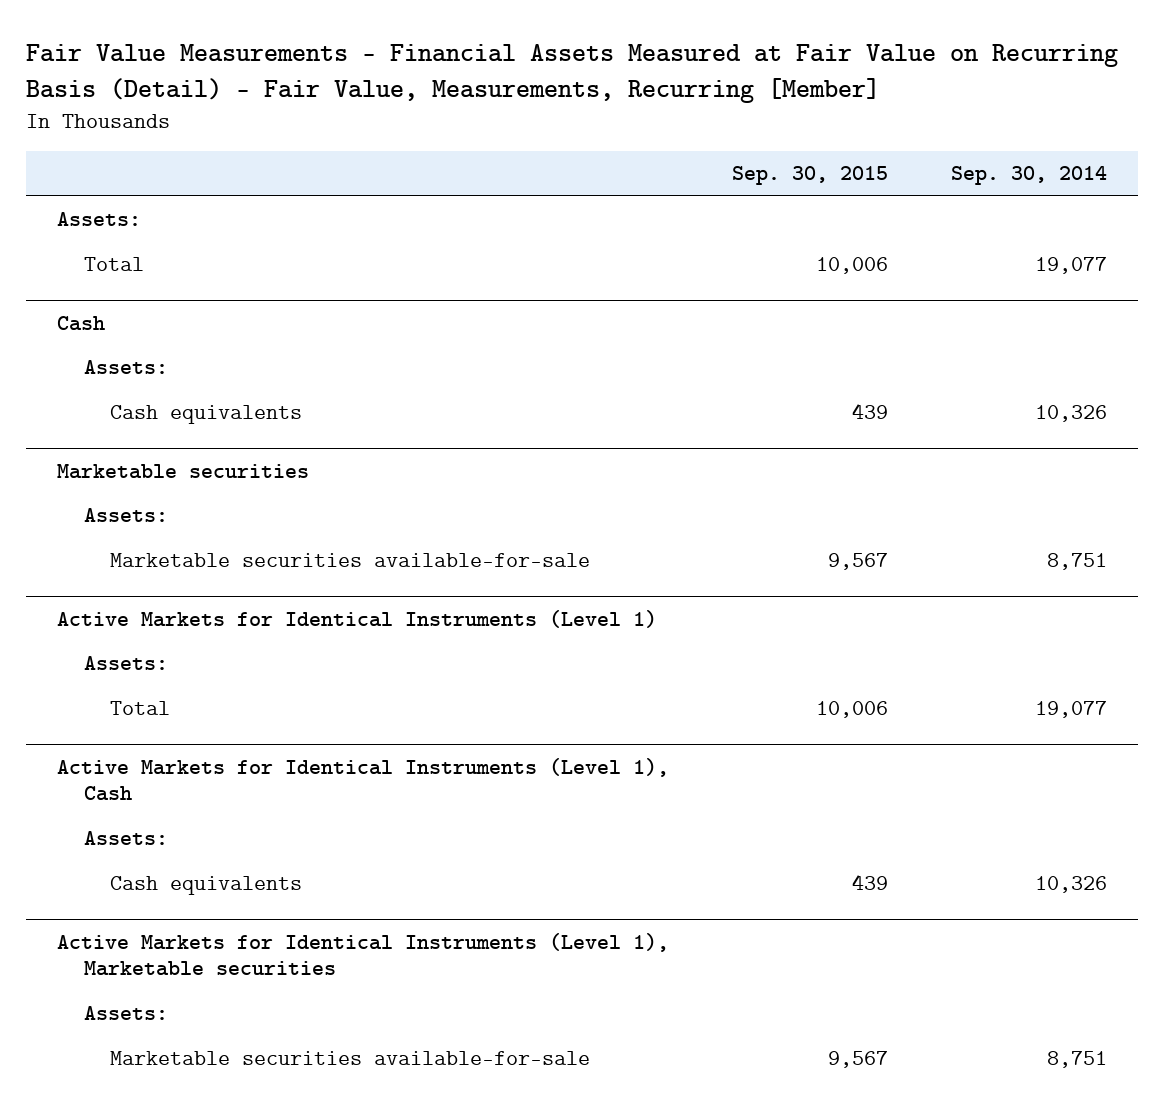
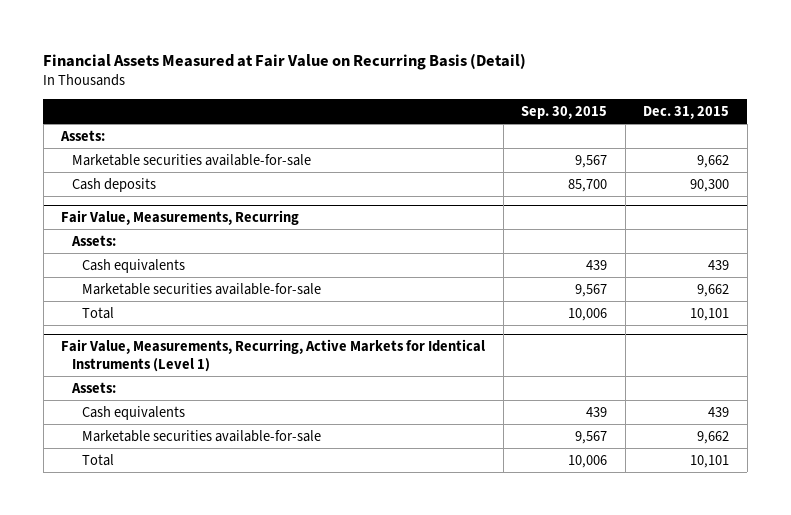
- Fair Value Measurements - Financial Assets Measured at Fair Value on Recurring Basis (Detail) - Fair Value, Measurements, Recurring [Member]
+ Financial Assets Measured at Fair Value on Recurring Basis (Detail)
- | Sep. 30, 2015 | Sep. 30, 2014
+ | Sep. 30, 2015 | Dec. 31, 2015
- Total | 10,006 | 19,077
- Cash
+ Marketable securities available-for-sale | 9,567 | 9,662
+ Cash deposits | 85,700 | 90,300
+ Fair Value, Measurements, Recurring
- Marketable securities
- Assets:
- Active Markets for Identical Instruments (Level 1)
- Assets:
- Active Markets for Identical Instruments (Level 1), Cash
+ Fair Value, Measurements, Recurring, Active Markets for Identical Instruments (Level 1)
- Active Markets for Identical Instruments (Level 1), Marketable securities
- Assets:
+ Total | 10,006 | 10,101

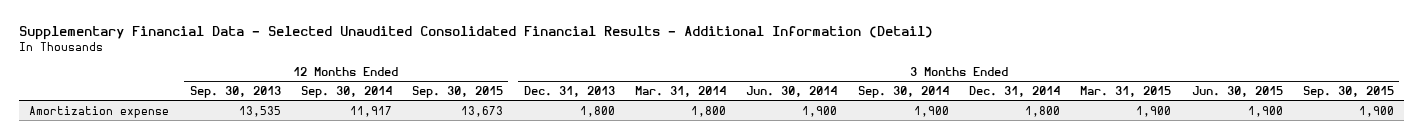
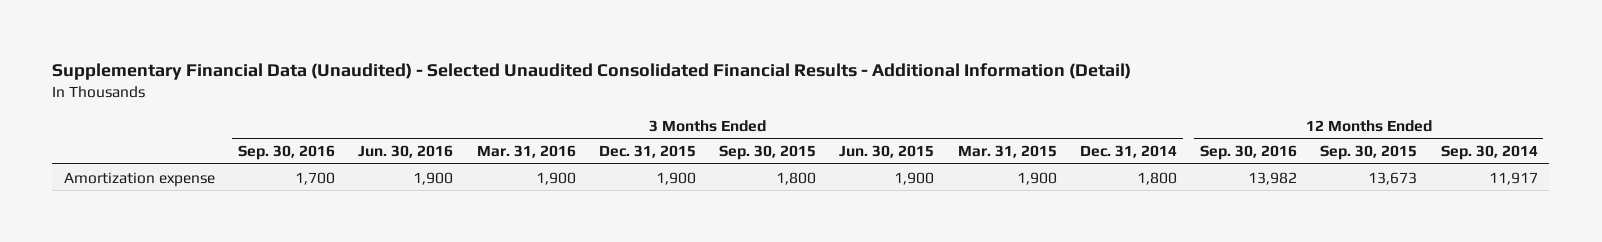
- Supplementary Financial Data - Selected Unaudited Consolidated Financial Results - Additional Information (Detail)
+ Supplementary Financial Data (Unaudited) - Selected Unaudited Consolidated Financial Results - Additional Information (Detail)
- | 12 Months Ended Sep. 30, 2013 | 12 Months Ended Sep. 30, 2014 | 12 Months Ended Sep. 30, 2015 | 3 Months Ended Dec. 31, 2013 | 3 Months Ended Mar. 31, 2014 | 3 Months Ended Jun. 30, 2014 | 3 Months Ended Sep. 30, 2014 | 3 Months Ended Dec. 31, 2014 | 3 Months Ended Mar. 31, 2015 | 3 Months Ended Jun. 30, 2015 | 3 Months Ended Sep. 30, 2015
+ | 3 Months Ended Sep. 30, 2016 | 3 Months Ended Jun. 30, 2016 | 3 Months Ended Mar. 31, 2016 | 3 Months Ended Dec. 31, 2015 | 3 Months Ended Sep. 30, 2015 | 3 Months Ended Jun. 30, 2015 | 3 Months Ended Mar. 31, 2015 | 3 Months Ended Dec. 31, 2014 | 12 Months Ended Sep. 30, 2016 | 12 Months Ended Sep. 30, 2015 | 12 Months Ended Sep. 30, 2014
- Amortization expense | 13,535 | 11,917 | 13,673 | 1,800 | 1,800 | 1,900 | 1,900 | 1,800 | 1,900 | 1,900 | 1,900
+ Amortization expense | 1,700 | 1,900 | 1,900 | 1,900 | 1,800 | 1,900 | 1,900 | 1,800 | 13,982 | 13,673 | 11,917

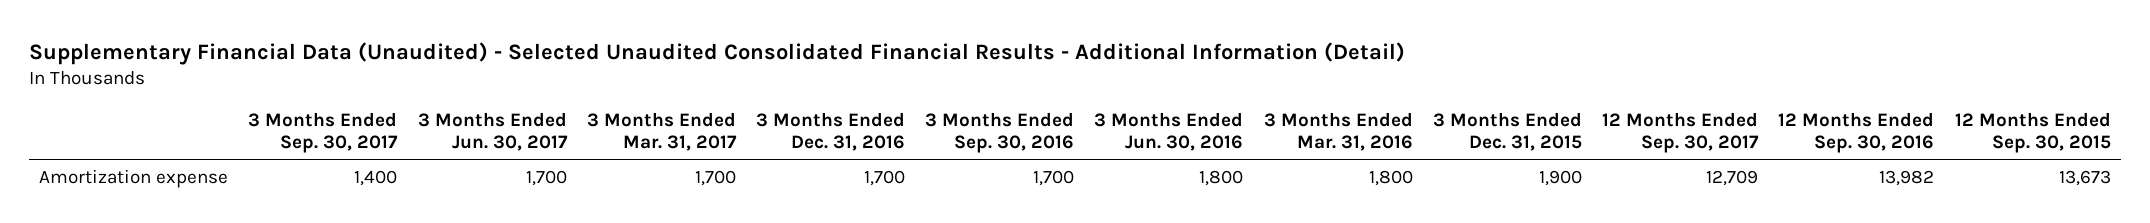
- | 3 Months Ended Sep. 30, 2016 | 3 Months Ended Jun. 30, 2016 | 3 Months Ended Mar. 31, 2016 | 3 Months Ended Dec. 31, 2015 | 3 Months Ended Sep. 30, 2015 | 3 Months Ended Jun. 30, 2015 | 3 Months Ended Mar. 31, 2015 | 3 Months Ended Dec. 31, 2014 | 12 Months Ended Sep. 30, 2016 | 12 Months Ended Sep. 30, 2015 | 12 Months Ended Sep. 30, 2014
+ | 3 Months Ended Sep. 30, 2017 | 3 Months Ended Jun. 30, 2017 | 3 Months Ended Mar. 31, 2017 | 3 Months Ended Dec. 31, 2016 | 3 Months Ended Sep. 30, 2016 | 3 Months Ended Jun. 30, 2016 | 3 Months Ended Mar. 31, 2016 | 3 Months Ended Dec. 31, 2015 | 12 Months Ended Sep. 30, 2017 | 12 Months Ended Sep. 30, 2016 | 12 Months Ended Sep. 30, 2015
- Amortization expense | 1,700 | 1,900 | 1,900 | 1,900 | 1,800 | 1,900 | 1,900 | 1,800 | 13,982 | 13,673 | 11,917
+ Amortization expense | 1,400 | 1,700 | 1,700 | 1,700 | 1,700 | 1,800 | 1,800 | 1,900 | 12,709 | 13,982 | 13,673

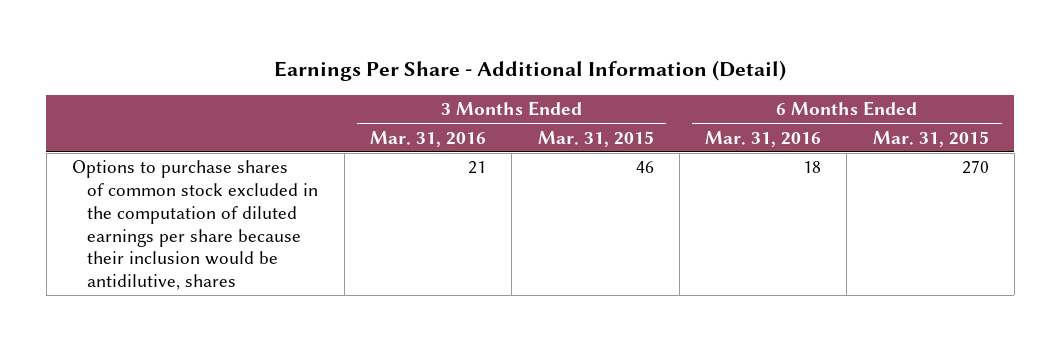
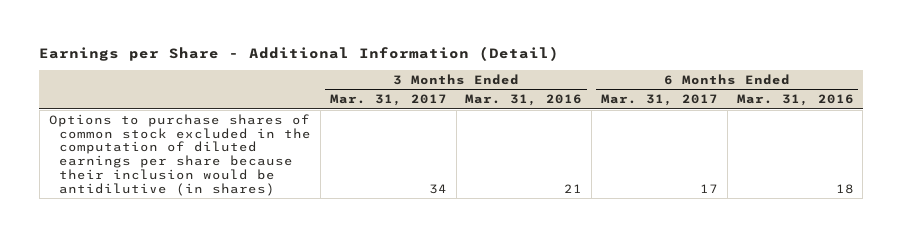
- Earnings Per Share - Additional Information (Detail)
+ Earnings per Share - Additional Information (Detail)
- | 3 Months Ended Mar. 31, 2016 | 3 Months Ended Mar. 31, 2015 | 6 Months Ended Mar. 31, 2016 | 6 Months Ended Mar. 31, 2015
+ | 3 Months Ended Mar. 31, 2017 | 3 Months Ended Mar. 31, 2016 | 6 Months Ended Mar. 31, 2017 | 6 Months Ended Mar. 31, 2016
- Options to purchase shares of common stock excluded in the computation of diluted earnings per share because their inclusion would be antidilutive, shares | 21 | 46 | 18 | 270
+ Options to purchase shares of common stock excluded in the computation of diluted earnings per share because their inclusion would be antidilutive (in shares) | 34 | 21 | 17 | 18

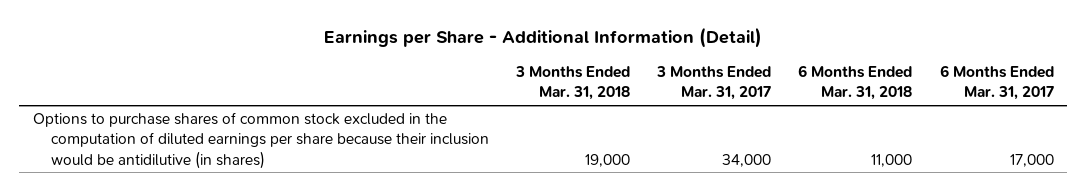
- | 3 Months Ended Mar. 31, 2017 | 3 Months Ended Mar. 31, 2016 | 6 Months Ended Mar. 31, 2017 | 6 Months Ended Mar. 31, 2016
+ | 3 Months Ended Mar. 31, 2018 | 3 Months Ended Mar. 31, 2017 | 6 Months Ended Mar. 31, 2018 | 6 Months Ended Mar. 31, 2017
- Options to purchase shares of common stock excluded in the computation of diluted earnings per share because their inclusion would be antidilutive (in shares) | 34 | 21 | 17 | 18
+ Options to purchase shares of common stock excluded in the computation of diluted earnings per share because their inclusion would be antidilutive (in shares) | 19,000 | 34,000 | 11,000 | 17,000

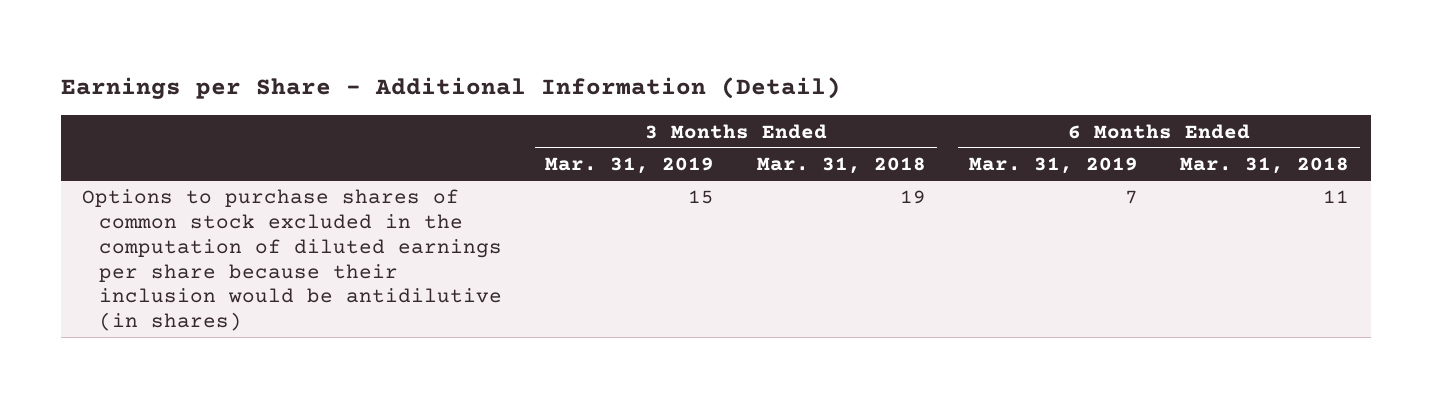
- | 3 Months Ended Mar. 31, 2018 | 3 Months Ended Mar. 31, 2017 | 6 Months Ended Mar. 31, 2018 | 6 Months Ended Mar. 31, 2017
+ | 3 Months Ended Mar. 31, 2019 | 3 Months Ended Mar. 31, 2018 | 6 Months Ended Mar. 31, 2019 | 6 Months Ended Mar. 31, 2018
- Options to purchase shares of common stock excluded in the computation of diluted earnings per share because their inclusion would be antidilutive (in shares) | 19,000 | 34,000 | 11,000 | 17,000
+ Options to purchase shares of common stock excluded in the computation of diluted earnings per share because their inclusion would be antidilutive (in shares) | 15 | 19 | 7 | 11

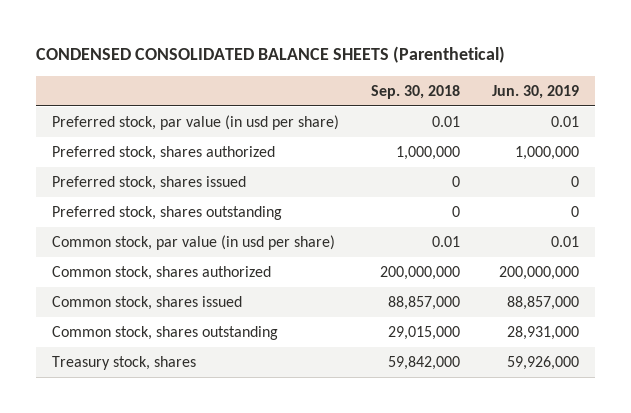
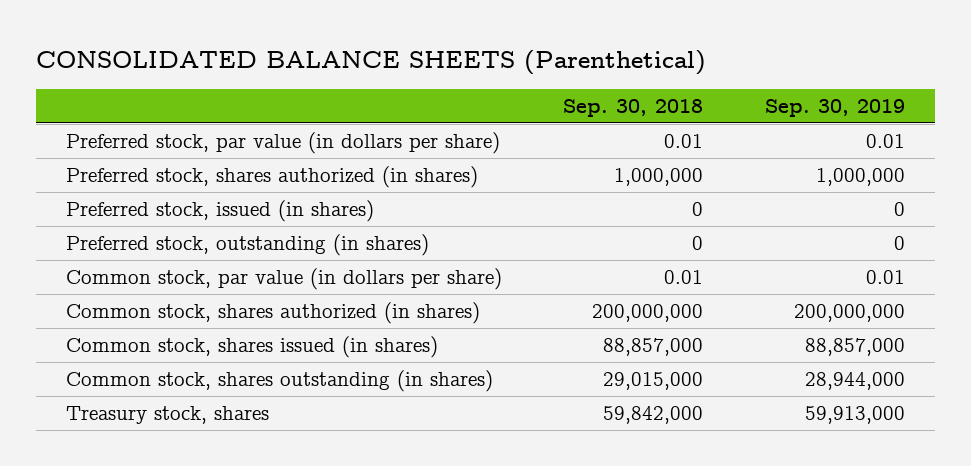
- CONDENSED CONSOLIDATED BALANCE SHEETS (Parenthetical)
+ CONSOLIDATED BALANCE SHEETS (Parenthetical)
- | Sep. 30, 2018 | Jun. 30, 2019
+ | Sep. 30, 2018 | Sep. 30, 2019
- Preferred stock, par value (in usd per share) | 0.01 | 0.01
- Preferred stock, shares authorized | 1,000,000 | 1,000,000
- Preferred stock, shares issued | 0 | 0
- Preferred stock, shares outstanding | 0 | 0
- Common stock, par value (in usd per share) | 0.01 | 0.01
- Common stock, shares authorized | 200,000,000 | 200,000,000
- Common stock, shares issued | 88,857,000 | 88,857,000
- Common stock, shares outstanding | 29,015,000 | 28,931,000
+ Preferred stock, par value (in dollars per share) | 0.01 | 0.01
+ Preferred stock, shares authorized (in shares) | 1,000,000 | 1,000,000
+ Preferred stock, issued (in shares) | 0 | 0
+ Preferred stock, outstanding (in shares) | 0 | 0
+ Common stock, par value (in dollars per share) | 0.01 | 0.01
+ Common stock, shares authorized (in shares) | 200,000,000 | 200,000,000
+ Common stock, shares issued (in shares) | 88,857,000 | 88,857,000
+ Common stock, shares outstanding (in shares) | 29,015,000 | 28,944,000

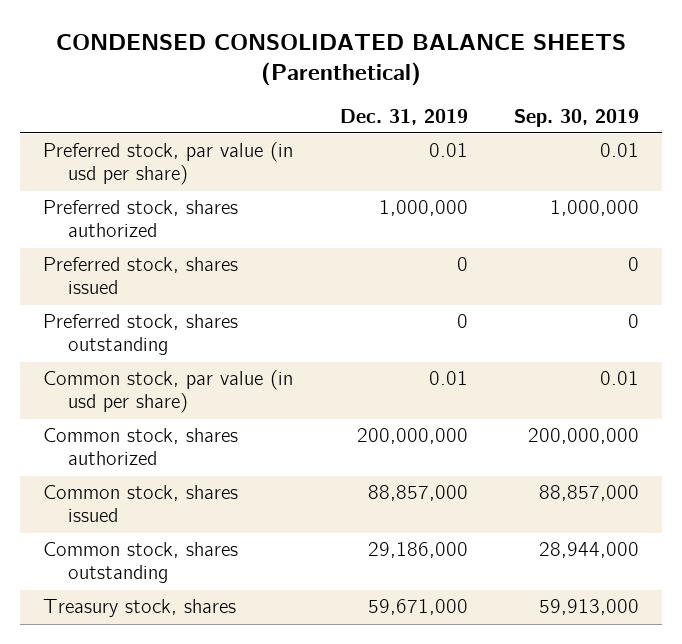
- CONSOLIDATED BALANCE SHEETS (Parenthetical)
+ CONDENSED CONSOLIDATED BALANCE SHEETS (Parenthetical)
- | Sep. 30, 2018 | Sep. 30, 2019
+ | Dec. 31, 2019 | Sep. 30, 2019
- Preferred stock, par value (in dollars per share) | 0.01 | 0.01
- Preferred stock, shares authorized (in shares) | 1,000,000 | 1,000,000
- Preferred stock, issued (in shares) | 0 | 0
- Preferred stock, outstanding (in shares) | 0 | 0
- Common stock, par value (in dollars per share) | 0.01 | 0.01
- Common stock, shares authorized (in shares) | 200,000,000 | 200,000,000
- Common stock, shares issued (in shares) | 88,857,000 | 88,857,000
- Common stock, shares outstanding (in shares) | 29,015,000 | 28,944,000
+ Preferred stock, par value (in usd per share) | 0.01 | 0.01
+ Preferred stock, shares authorized | 1,000,000 | 1,000,000
+ Preferred stock, shares issued | 0 | 0
+ Preferred stock, shares outstanding | 0 | 0
+ Common stock, par value (in usd per share) | 0.01 | 0.01
+ Common stock, shares authorized | 200,000,000 | 200,000,000
+ Common stock, shares issued | 88,857,000 | 88,857,000
+ Common stock, shares outstanding | 29,186,000 | 28,944,000

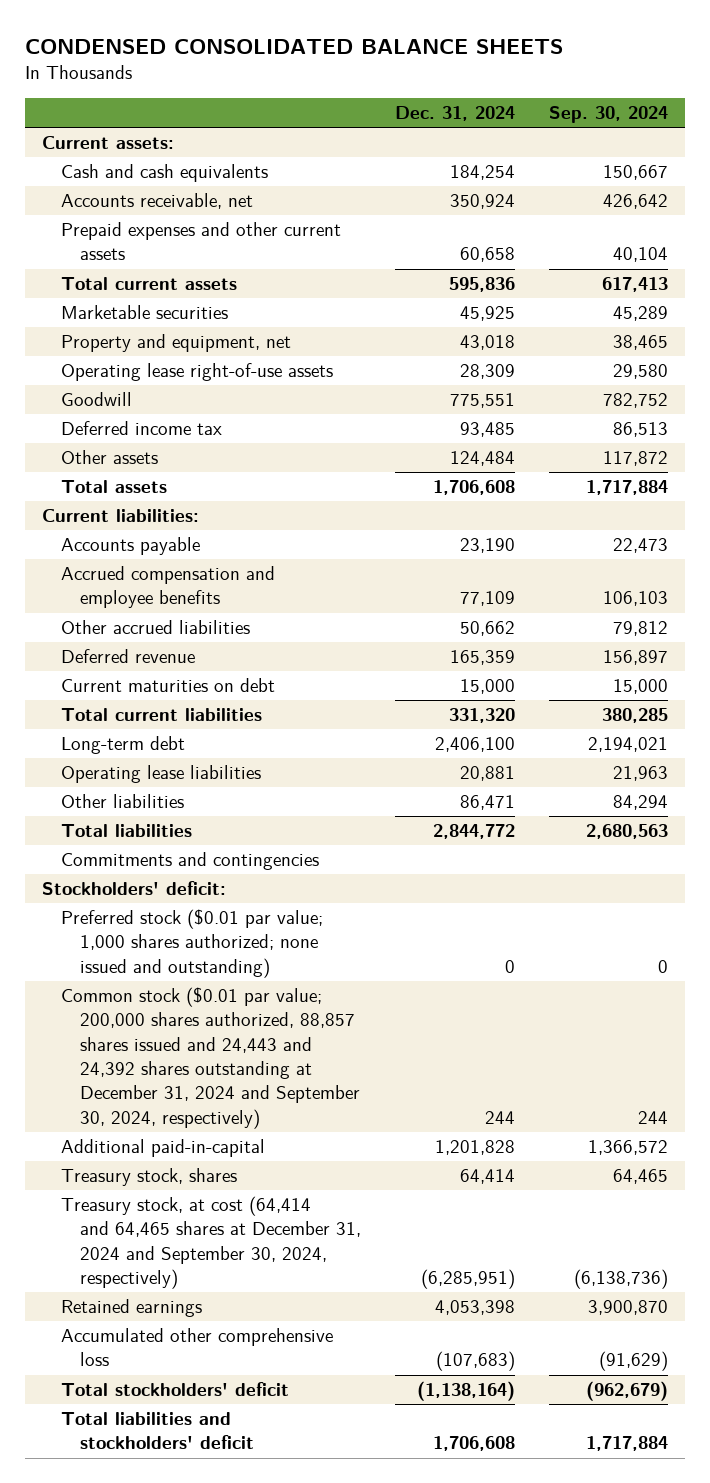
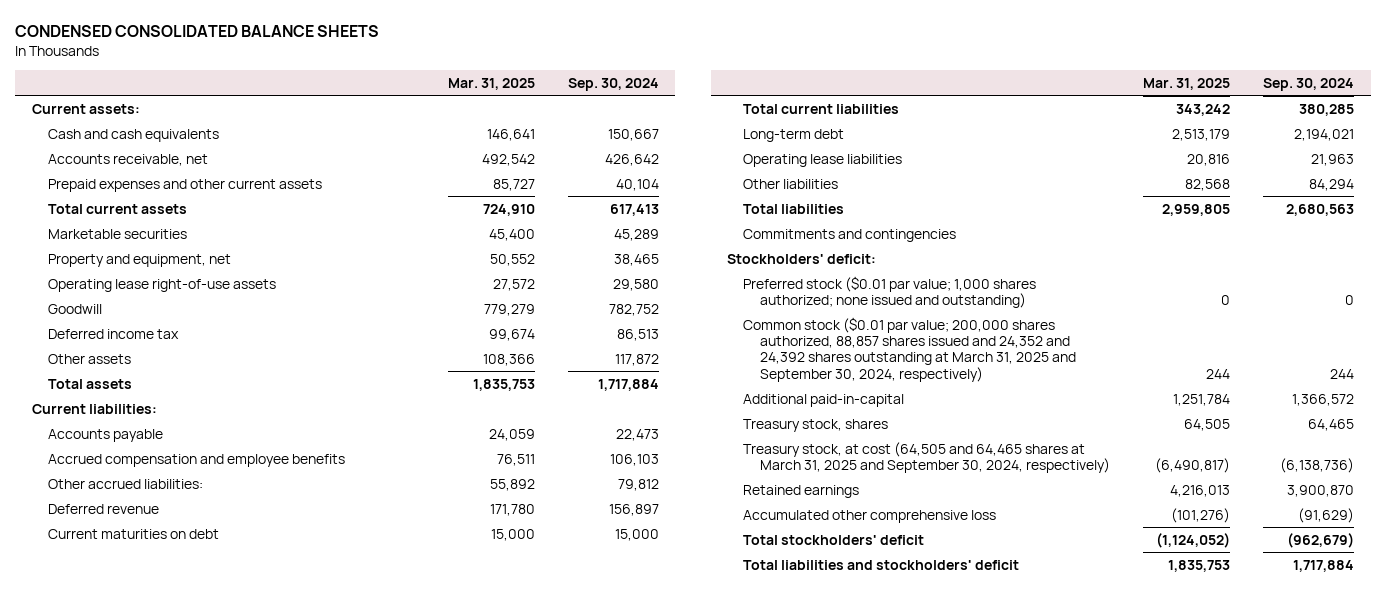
- | Dec. 31, 2024 | Sep. 30, 2024
+ | Mar. 31, 2025 | Sep. 30, 2024
- Other accrued liabilities | 50,662 | 79,812
+ Other accrued liabilities: | 55,892 | 79,812
- Common stock ($0.01 par value; 200,000 shares authorized, 88,857 shares issued and 24,443 and 24,392 shares outstanding at December 31, 2024 and September 30, 2024, respectively) | 244 | 244
+ Common stock ($0.01 par value; 200,000 shares authorized, 88,857 shares issued and 24,352 and 24,392 shares outstanding at March 31, 2025 and September 30, 2024, respectively) | 244 | 244
- Treasury stock, at cost (64,414 and 64,465 shares at December 31, 2024 and September 30, 2024, respectively) | (6,285,951) | (6,138,736)
+ Treasury stock, at cost (64,505 and 64,465 shares at March 31, 2025 and September 30, 2024, respectively) | (6,490,817) | (6,138,736)

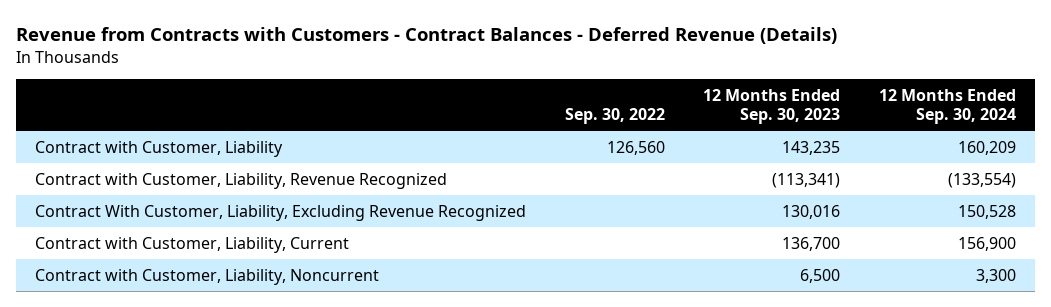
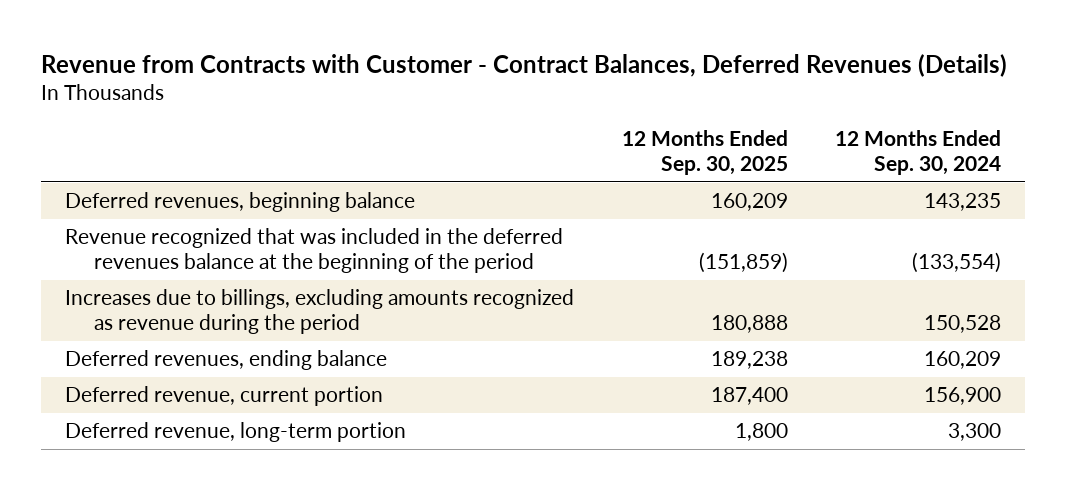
- Revenue from Contracts with Customers - Contract Balances - Deferred Revenue (Details)
+ Revenue from Contracts with Customer - Contract Balances, Deferred Revenues (Details)
- | Sep. 30, 2022 | 12 Months Ended Sep. 30, 2023 | 12 Months Ended Sep. 30, 2024
+ | 12 Months Ended Sep. 30, 2025 | 12 Months Ended Sep. 30, 2024
- Contract with Customer, Liability | 126,560 | 143,235 | 160,209
- Contract with Customer, Liability, Revenue Recognized | | (113,341) | (133,554)
- Contract With Customer, Liability, Excluding Revenue Recognized | | 130,016 | 150,528
- Contract with Customer, Liability, Current | | 136,700 | 156,900
- Contract with Customer, Liability, Noncurrent | | 6,500 | 3,300
+ Deferred revenues, beginning balance | 160,209 | 143,235
+ Revenue recognized that was included in the deferred revenues balance at the beginning of the period | (151,859) | (133,554)
+ Increases due to billings, excluding amounts recognized as revenue during the period | 180,888 | 150,528
+ Deferred revenues, ending balance | 189,238 | 160,209
+ Deferred revenue, current portion | 187,400 | 156,900
+ Deferred revenue, long-term portion | 1,800 | 3,300

